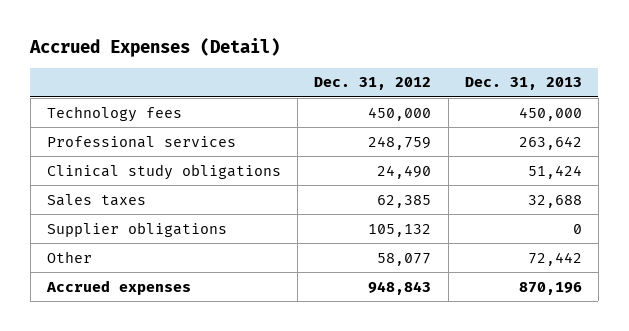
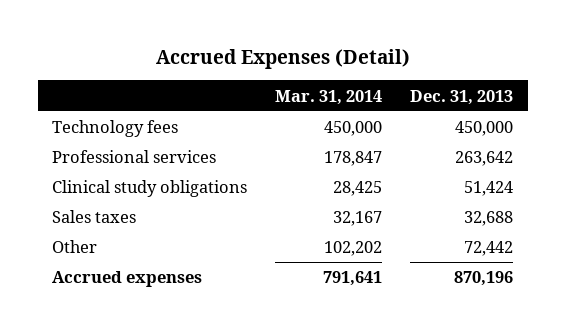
- | Dec. 31, 2012 | Dec. 31, 2013
+ | Mar. 31, 2014 | Dec. 31, 2013
- Supplier obligations | 105,132 | 0

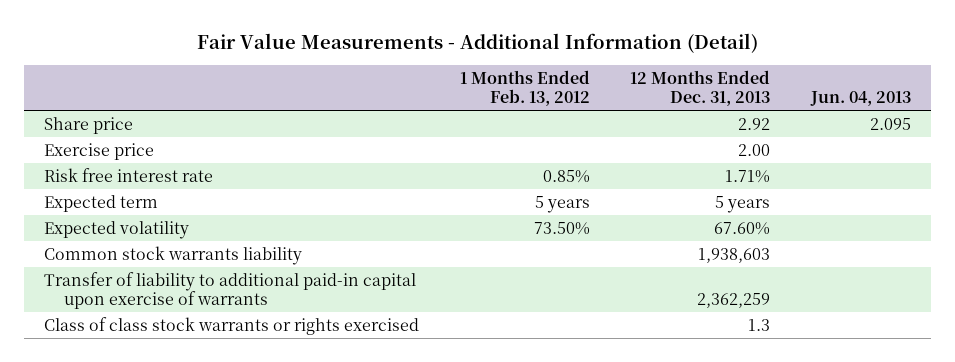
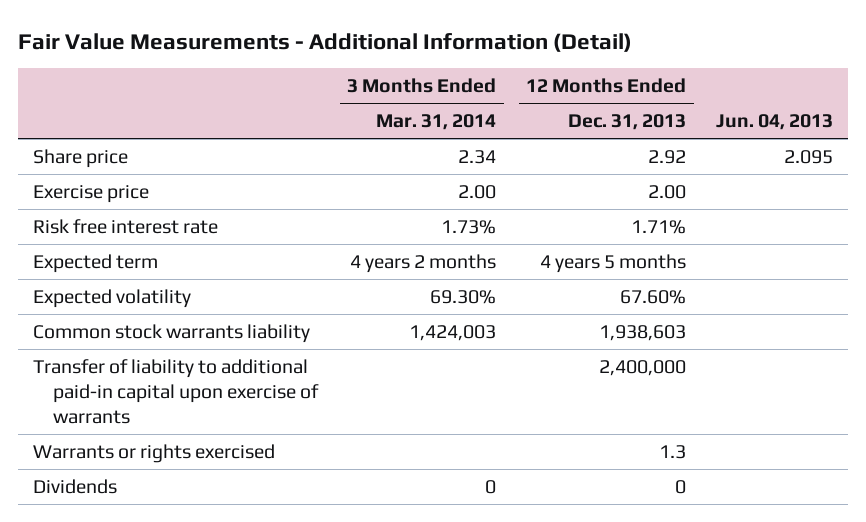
- | 1 Months Ended Feb. 13, 2012 | 12 Months Ended Dec. 31, 2013 | Jun. 04, 2013
+ | 3 Months Ended Mar. 31, 2014 | 12 Months Ended Dec. 31, 2013 | Jun. 04, 2013
- Expected term | 5 years | 5 years |
+ Expected term | 4 years 2 months | 4 years 5 months |
- Transfer of liability to additional paid-in capital upon exercise of warrants | | 2,362,259 |
- Class of class stock warrants or rights exercised | | 1.3 |
+ Transfer of liability to additional paid-in capital upon exercise of warrants | | 2,400,000 |
+ Warrants or rights exercised | | 1.3 |
+ Dividends | 0 | 0 |

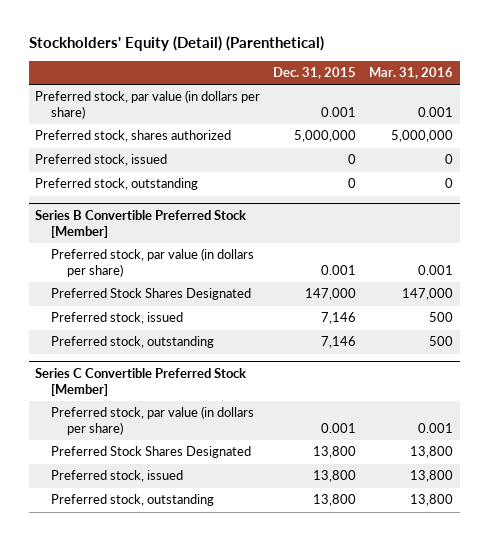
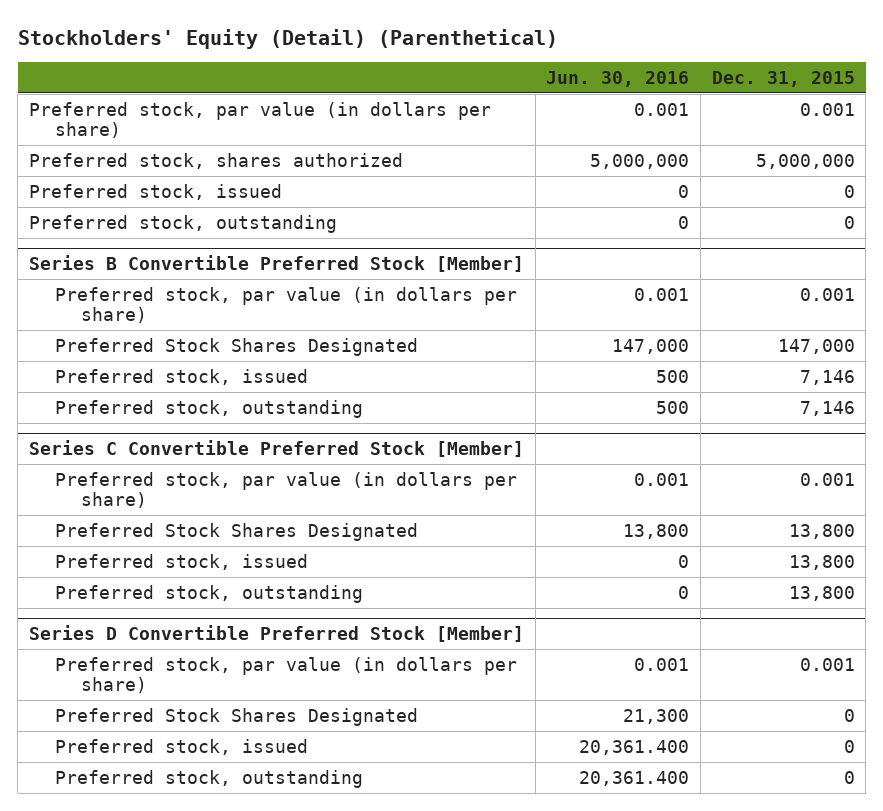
- | Dec. 31, 2015 | Mar. 31, 2016
+ | Jun. 30, 2016 | Dec. 31, 2015
+ Series D Convertible Preferred Stock [Member]
+ Preferred stock, par value (in dollars per share) | 0.001 | 0.001
+ Preferred Stock Shares Designated | 21,300 | 0
+ Preferred stock, issued | 20,361.400 | 0
+ Preferred stock, outstanding | 20,361.400 | 0

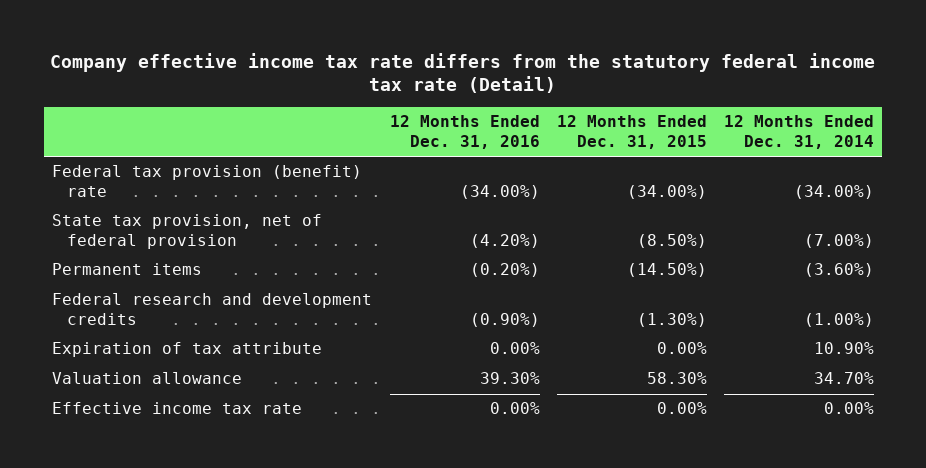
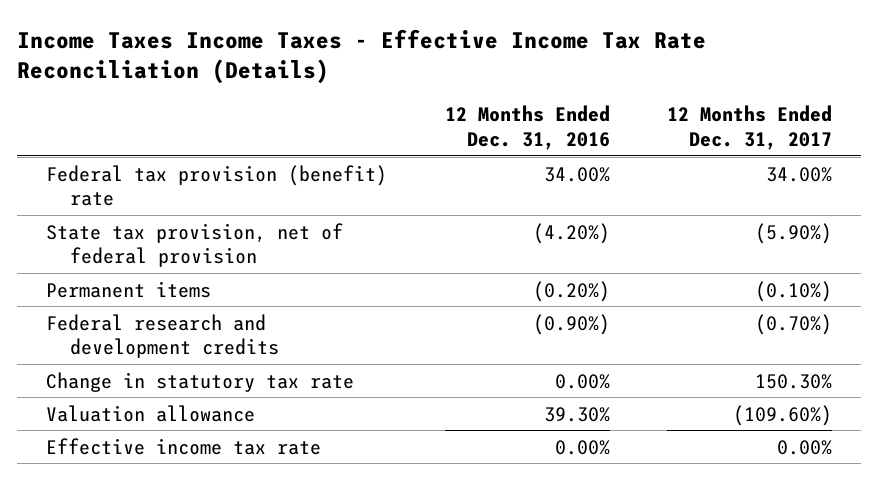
- Company effective income tax rate differs from the statutory federal income tax rate (Detail)
+ Income Taxes Income Taxes - Effective Income Tax Rate Reconciliation (Details)
- | 12 Months Ended Dec. 31, 2016 | 12 Months Ended Dec. 31, 2015 | 12 Months Ended Dec. 31, 2014
+ | 12 Months Ended Dec. 31, 2016 | 12 Months Ended Dec. 31, 2017
- Federal tax provision (benefit) rate | (34.00%) | (34.00%) | (34.00%)
+ Federal tax provision (benefit) rate | 34.00% | 34.00%
- Expiration of tax attribute | 0.00% | 0.00% | 10.90%
+ Change in statutory tax rate | 0.00% | 150.30%

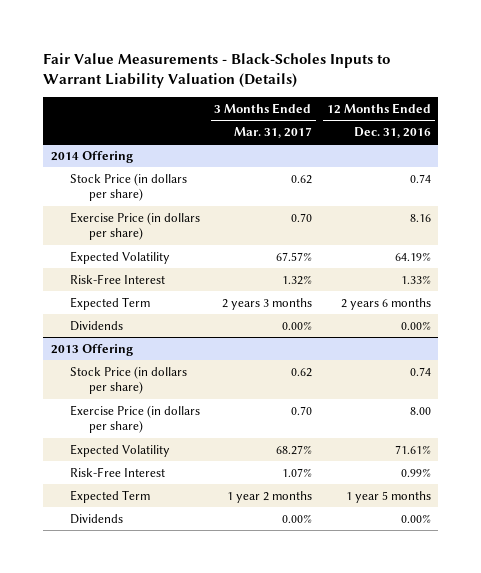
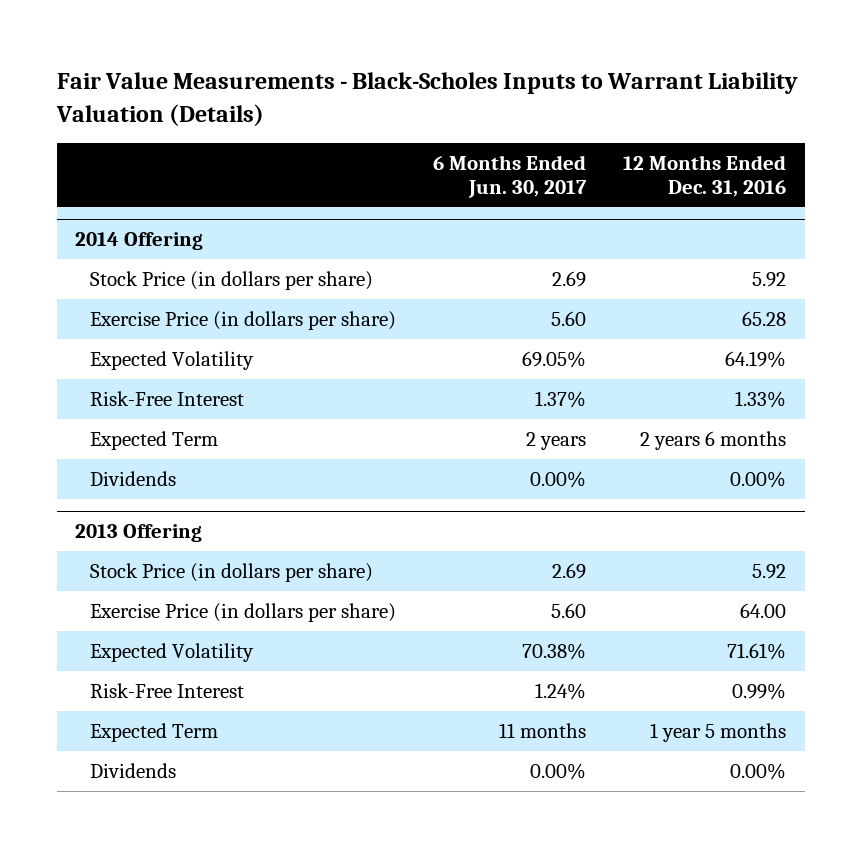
- | 3 Months Ended Mar. 31, 2017 | 12 Months Ended Dec. 31, 2016
+ | 6 Months Ended Jun. 30, 2017 | 12 Months Ended Dec. 31, 2016
@ 2014 Offering
- Stock Price (in dollars per share) | 0.62 | 0.74
- Exercise Price (in dollars per share) | 0.70 | 8.16
+ Stock Price (in dollars per share) | 2.69 | 5.92
+ Exercise Price (in dollars per share) | 5.60 | 65.28
@ 2013 Offering
- Stock Price (in dollars per share) | 0.62 | 0.74
- Exercise Price (in dollars per share) | 0.70 | 8.00
+ Stock Price (in dollars per share) | 2.69 | 5.92
+ Exercise Price (in dollars per share) | 5.60 | 64.00

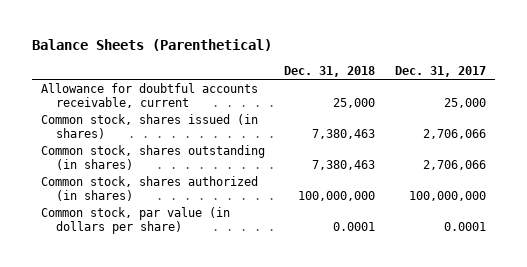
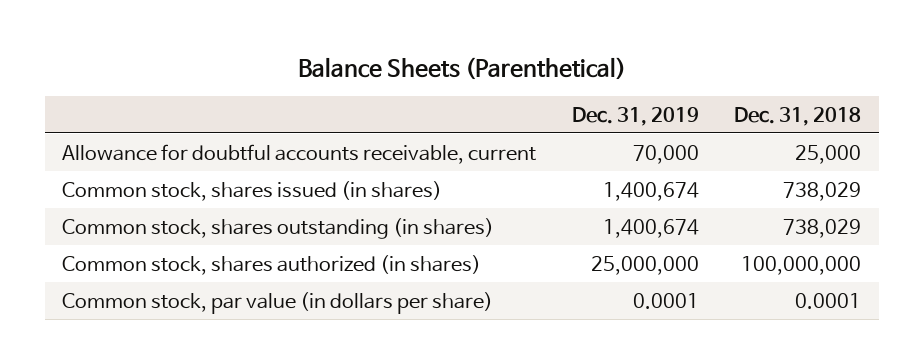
- | Dec. 31, 2018 | Dec. 31, 2017
+ | Dec. 31, 2019 | Dec. 31, 2018
- Common stock, shares issued (in shares) | 7,380,463 | 2,706,066
- Common stock, shares outstanding (in shares) | 7,380,463 | 2,706,066
+ Common stock, shares issued (in shares) | 1,400,674 | 738,029
+ Common stock, shares outstanding (in shares) | 1,400,674 | 738,029

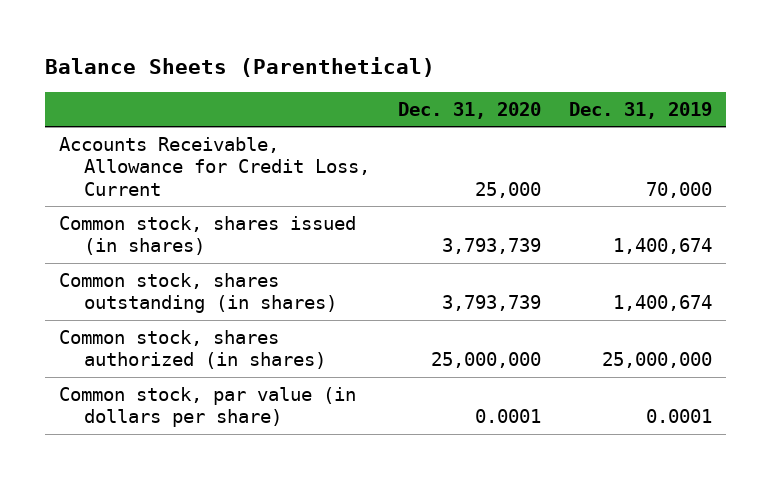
- | Dec. 31, 2019 | Dec. 31, 2018
+ | Dec. 31, 2020 | Dec. 31, 2019
- Allowance for doubtful accounts receivable, current | 70,000 | 25,000
+ Accounts Receivable, Allowance for Credit Loss, Current | 25,000 | 70,000

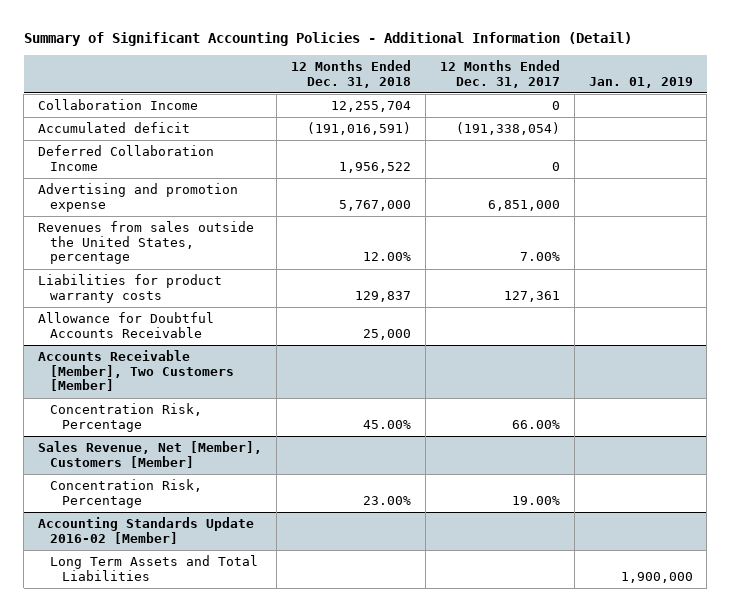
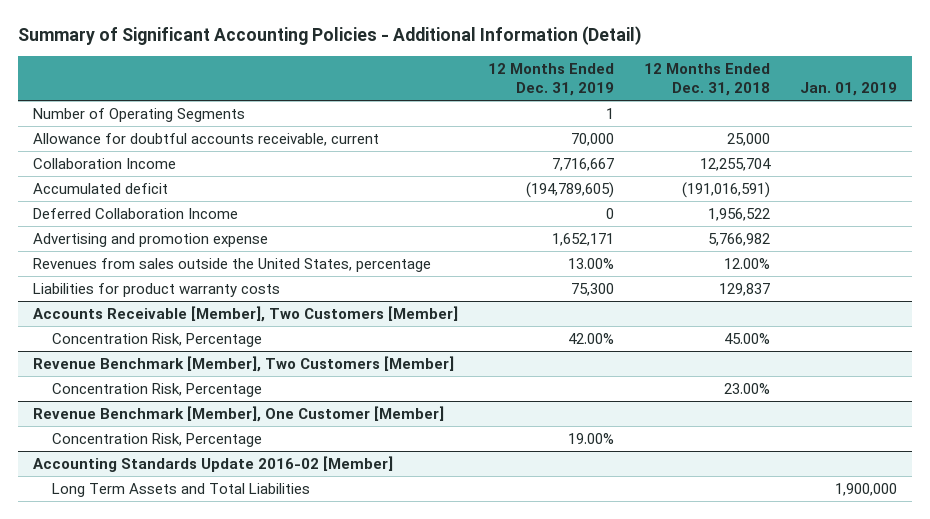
- | 12 Months Ended Dec. 31, 2018 | 12 Months Ended Dec. 31, 2017 | Jan. 01, 2019
+ | 12 Months Ended Dec. 31, 2019 | 12 Months Ended Dec. 31, 2018 | Jan. 01, 2019
+ Number of Operating Segments | 1 | |
+ Allowance for doubtful accounts receivable, current | 70,000 | 25,000 |
- Advertising and promotion expense | 5,767,000 | 6,851,000 |
+ Advertising and promotion expense | 1,652,171 | 5,766,982 |
- Allowance for Doubtful Accounts Receivable | 25,000 | |
- Sales Revenue, Net [Member], Customers [Member]
+ Revenue Benchmark [Member], Two Customers [Member]
+ Revenue Benchmark [Member], One Customer [Member]
+ Concentration Risk, Percentage | 19.00% | |

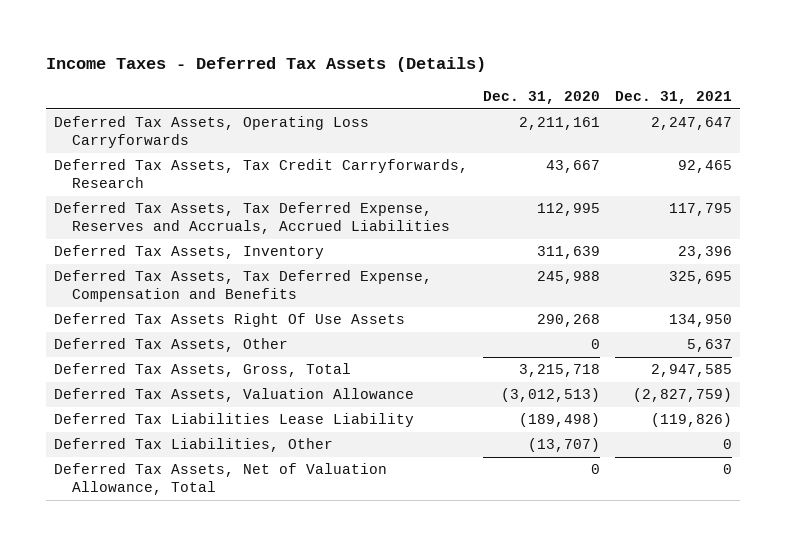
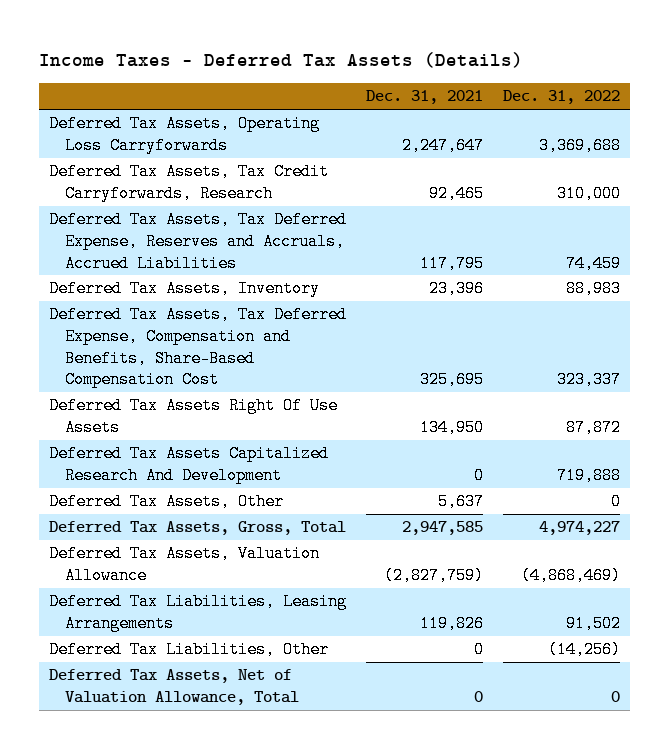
- | Dec. 31, 2020 | Dec. 31, 2021
+ | Dec. 31, 2021 | Dec. 31, 2022
- Deferred Tax Assets, Tax Deferred Expense, Compensation and Benefits | 245,988 | 325,695
+ Deferred Tax Assets, Tax Deferred Expense, Compensation and Benefits, Share-Based Compensation Cost | 325,695 | 323,337
+ Deferred Tax Assets Capitalized Research And Development | 0 | 719,888
- Deferred Tax Liabilities Lease Liability | (189,498) | (119,826)
+ Deferred Tax Liabilities, Leasing Arrangements | 119,826 | 91,502

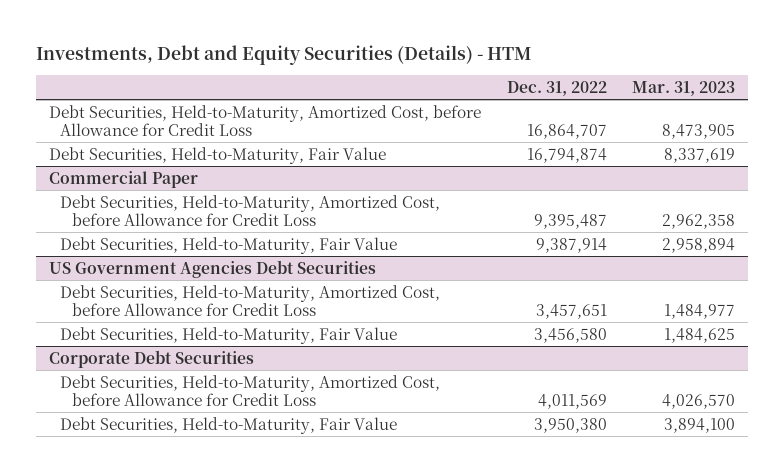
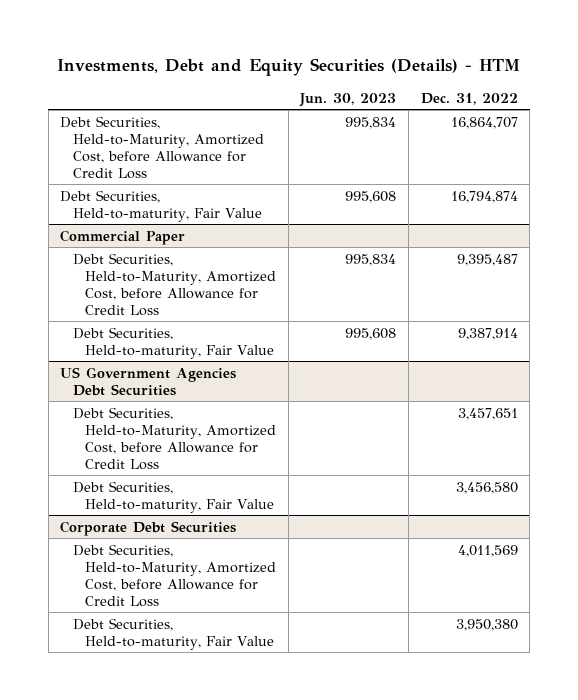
- | Dec. 31, 2022 | Mar. 31, 2023
+ | Jun. 30, 2023 | Dec. 31, 2022
- Debt Securities, Held-to-Maturity, Fair Value | 16,794,874 | 8,337,619
+ Debt Securities, Held-to-maturity, Fair Value | 995,608 | 16,794,874
@ Commercial Paper
- Debt Securities, Held-to-Maturity, Fair Value | 9,387,914 | 2,958,894
+ Debt Securities, Held-to-maturity, Fair Value | 995,608 | 9,387,914
@ US Government Agencies Debt Securities
- Debt Securities, Held-to-Maturity, Fair Value | 3,456,580 | 1,484,625
+ Debt Securities, Held-to-maturity, Fair Value | | 3,456,580
@ Corporate Debt Securities
- Debt Securities, Held-to-Maturity, Fair Value | 3,950,380 | 3,894,100
+ Debt Securities, Held-to-maturity, Fair Value | | 3,950,380

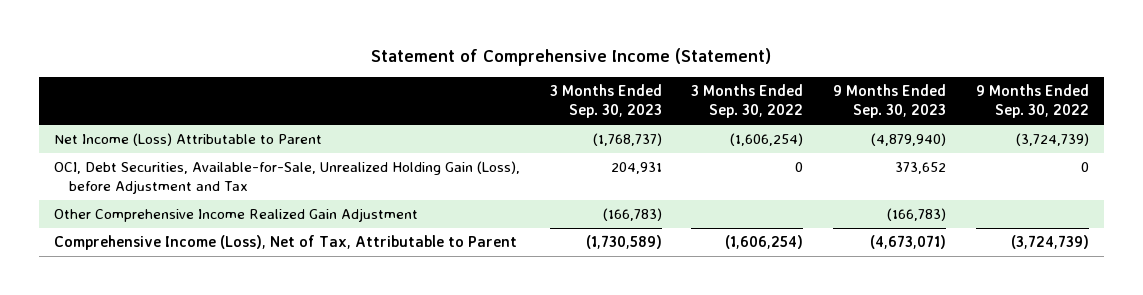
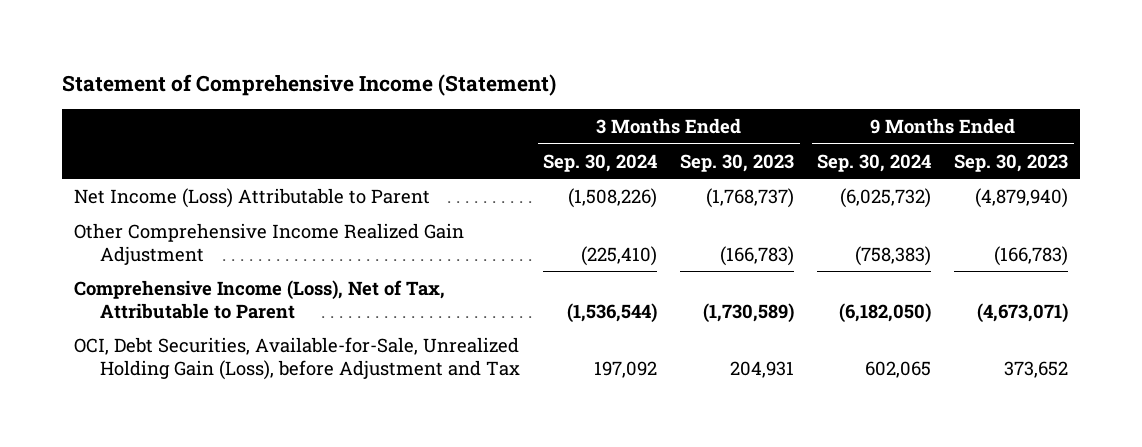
- | 3 Months Ended Sep. 30, 2023 | 3 Months Ended Sep. 30, 2022 | 9 Months Ended Sep. 30, 2023 | 9 Months Ended Sep. 30, 2022
+ | 3 Months Ended Sep. 30, 2024 | 3 Months Ended Sep. 30, 2023 | 9 Months Ended Sep. 30, 2024 | 9 Months Ended Sep. 30, 2023
moved down: OCI, Debt Securities, Available-for-Sale, Unrealized Holding Gain (Loss), before Adjustment and Tax | 197,092 | 204,931 | 602,065 | 373,652

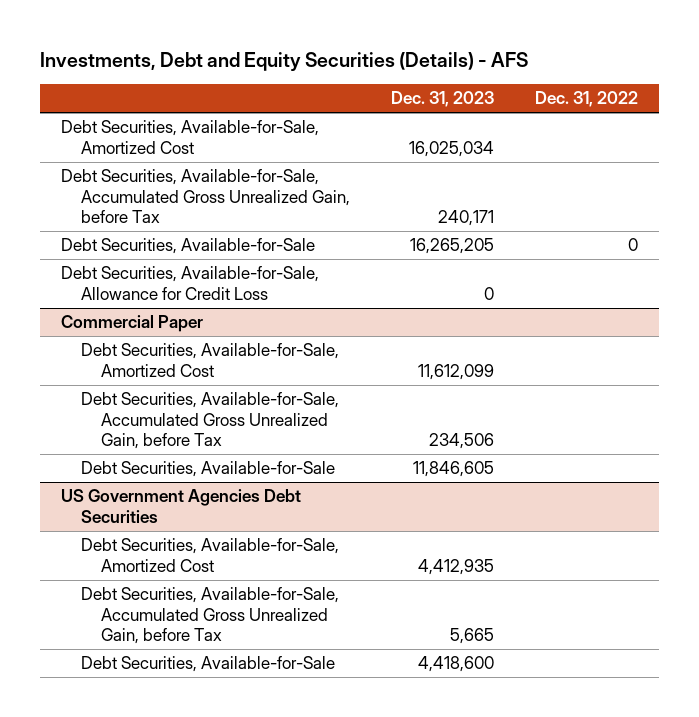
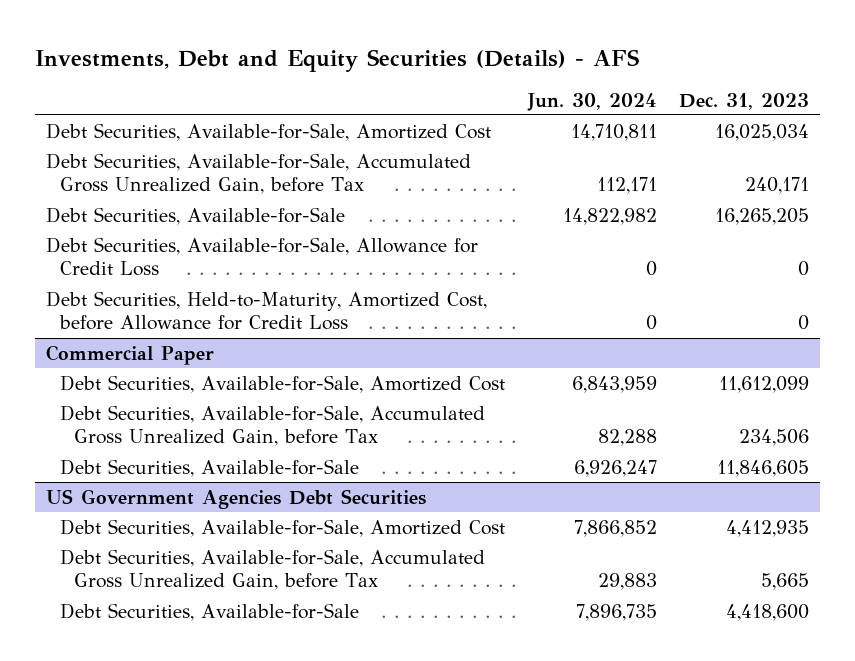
- | Dec. 31, 2023 | Dec. 31, 2022
+ | Jun. 30, 2024 | Dec. 31, 2023
+ Debt Securities, Held-to-Maturity, Amortized Cost, before Allowance for Credit Loss | 0 | 0

